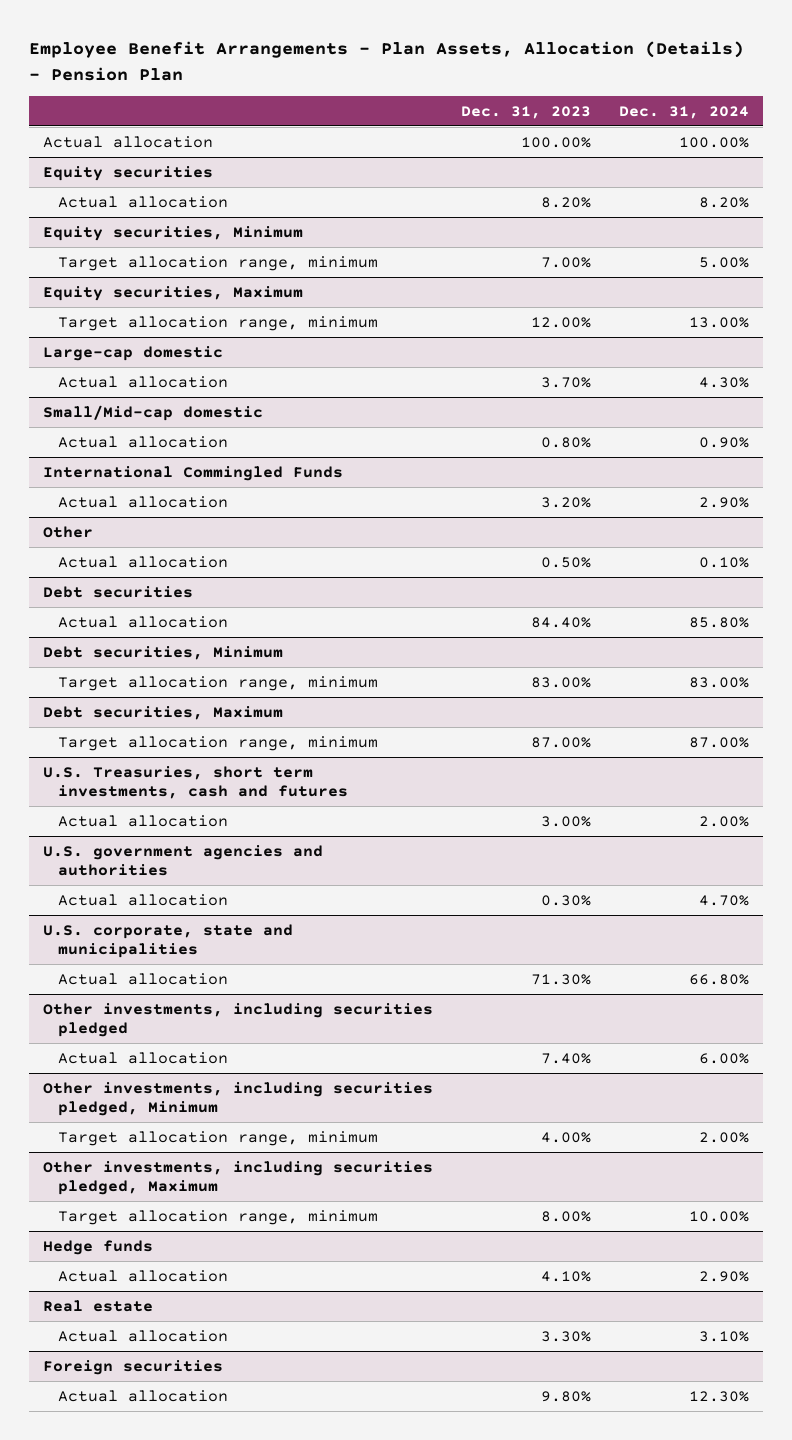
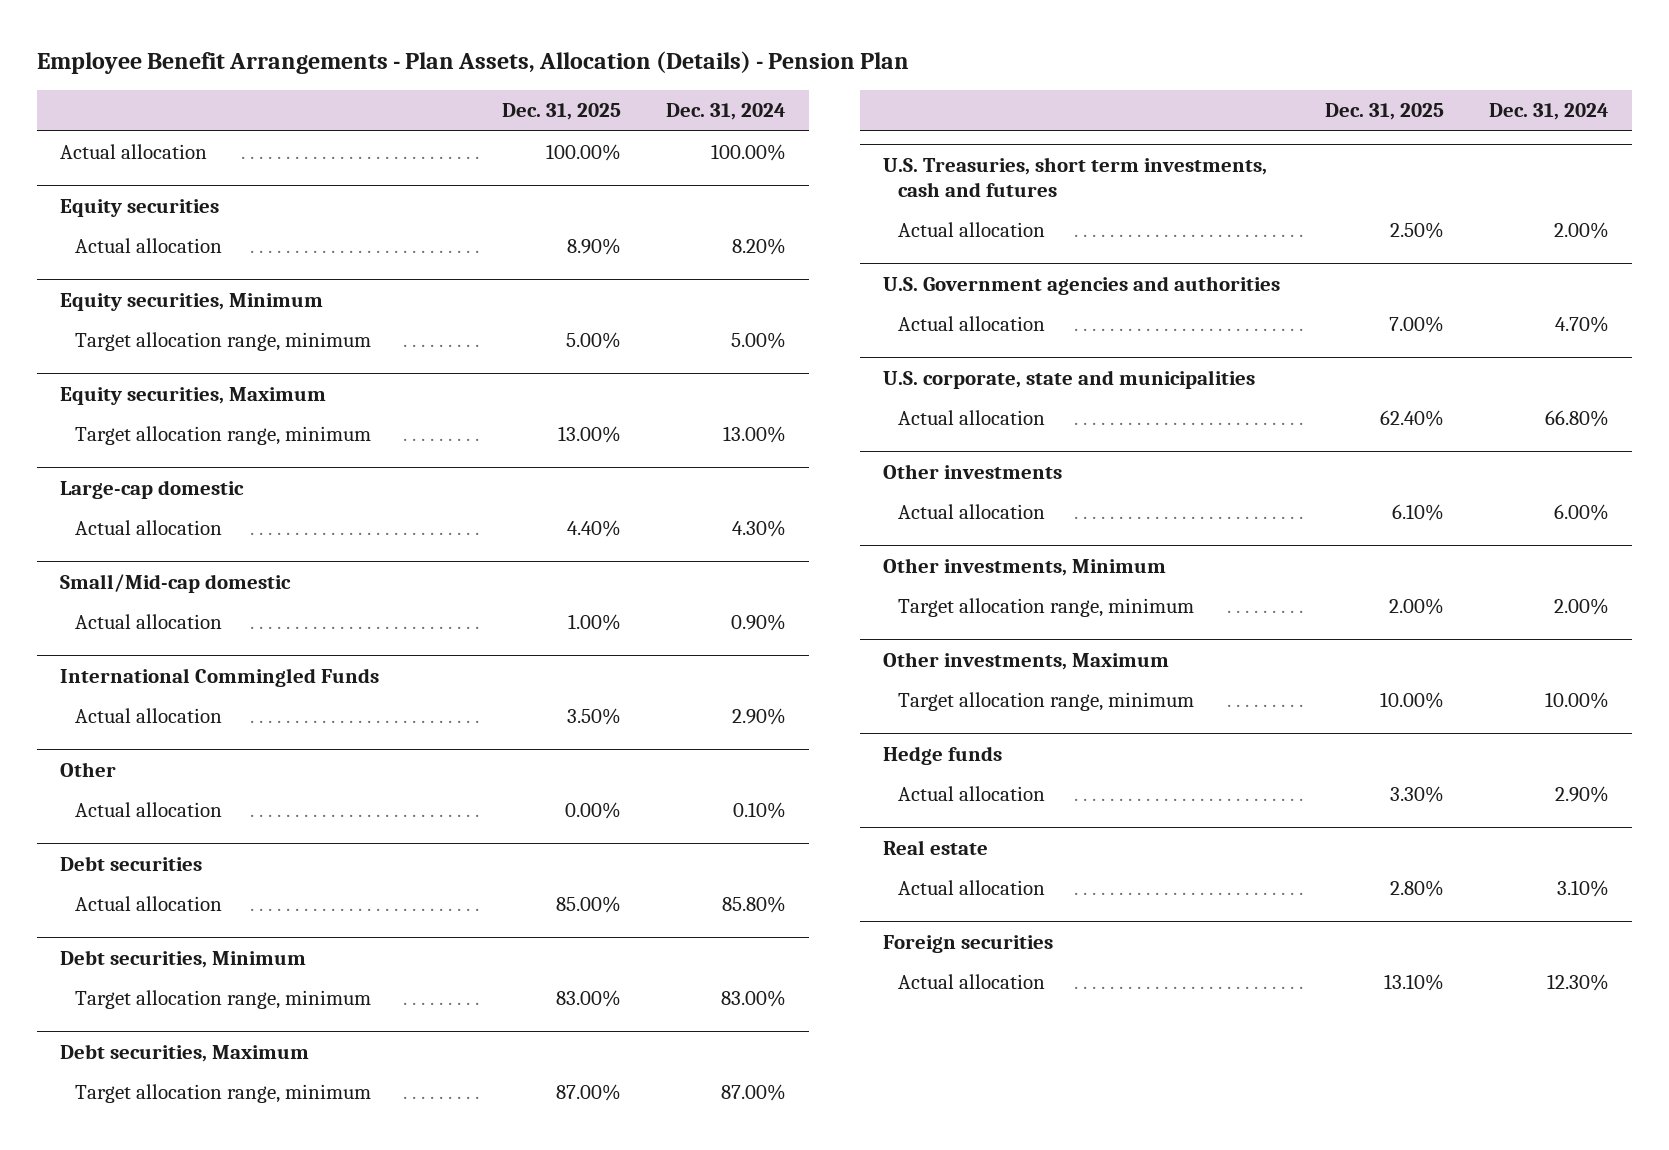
- | Dec. 31, 2023 | Dec. 31, 2024
+ | Dec. 31, 2025 | Dec. 31, 2024
- U.S. government agencies and authorities
+ U.S. Government agencies and authorities
- Other investments, including securities pledged
+ Other investments
- Other investments, including securities pledged, Minimum
+ Other investments, Minimum
- Other investments, including securities pledged, Maximum
+ Other investments, Maximum

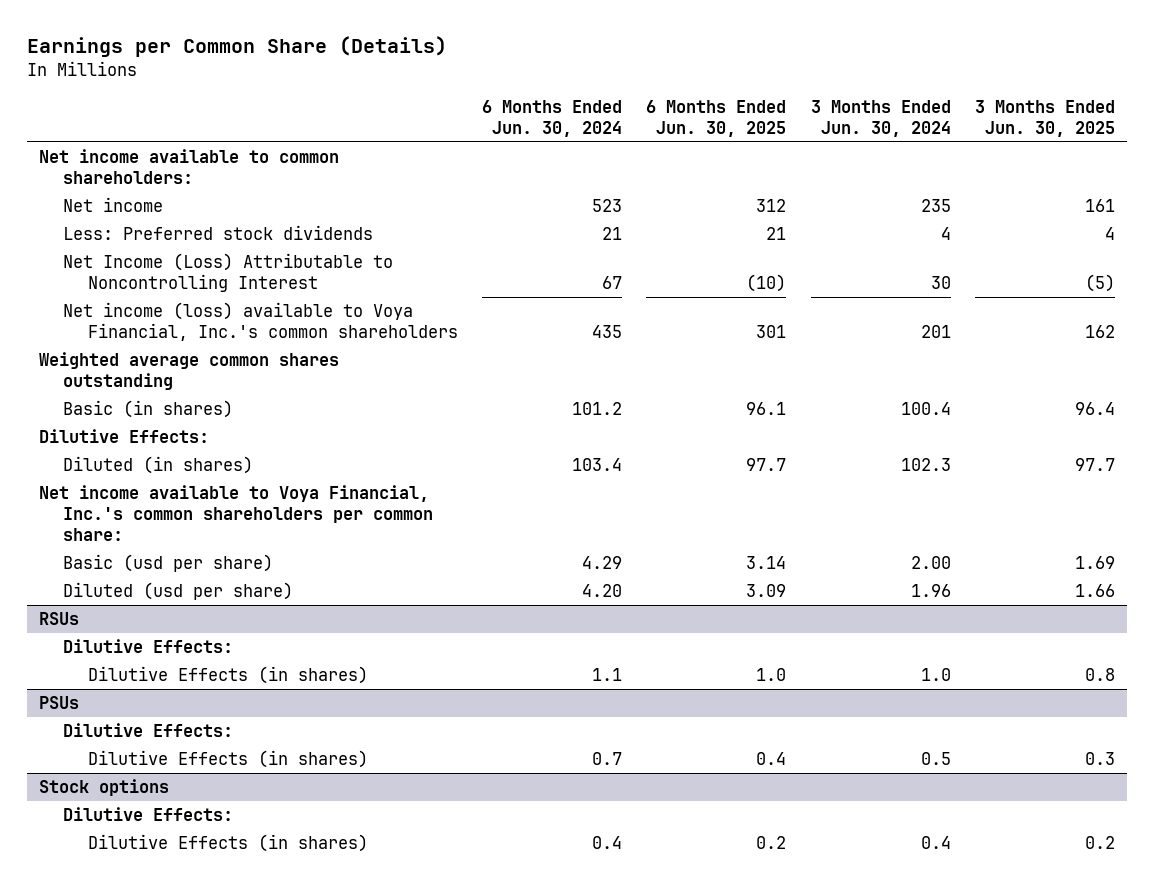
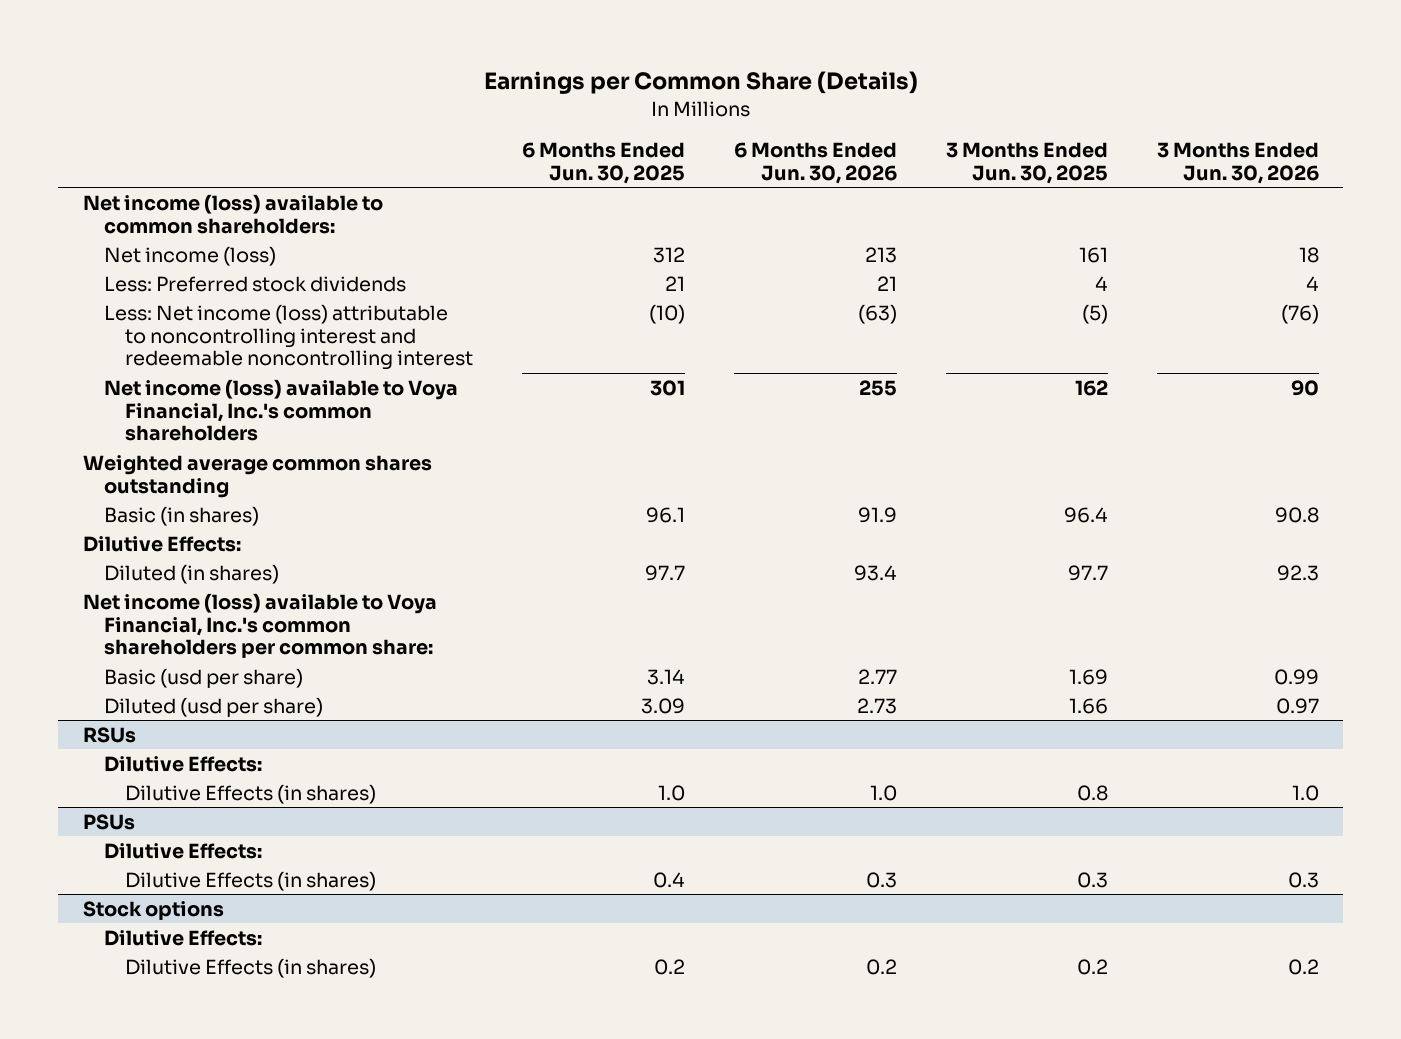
- | 6 Months Ended Jun. 30, 2024 | 6 Months Ended Jun. 30, 2025 | 3 Months Ended Jun. 30, 2024 | 3 Months Ended Jun. 30, 2025
+ | 6 Months Ended Jun. 30, 2025 | 6 Months Ended Jun. 30, 2026 | 3 Months Ended Jun. 30, 2025 | 3 Months Ended Jun. 30, 2026
- Net income available to common shareholders:
- Net income | 523 | 312 | 235 | 161
+ Net income (loss) available to common shareholders:
+ Net income (loss) | 312 | 213 | 161 | 18
- Net Income (Loss) Attributable to Noncontrolling Interest | 67 | (10) | 30 | (5)
+ Less: Net income (loss) attributable to noncontrolling interest and redeemable noncontrolling interest | (10) | (63) | (5) | (76)
- Net income available to Voya Financial, Inc.'s common shareholders per common share:
+ Net income (loss) available to Voya Financial, Inc.'s common shareholders per common share:

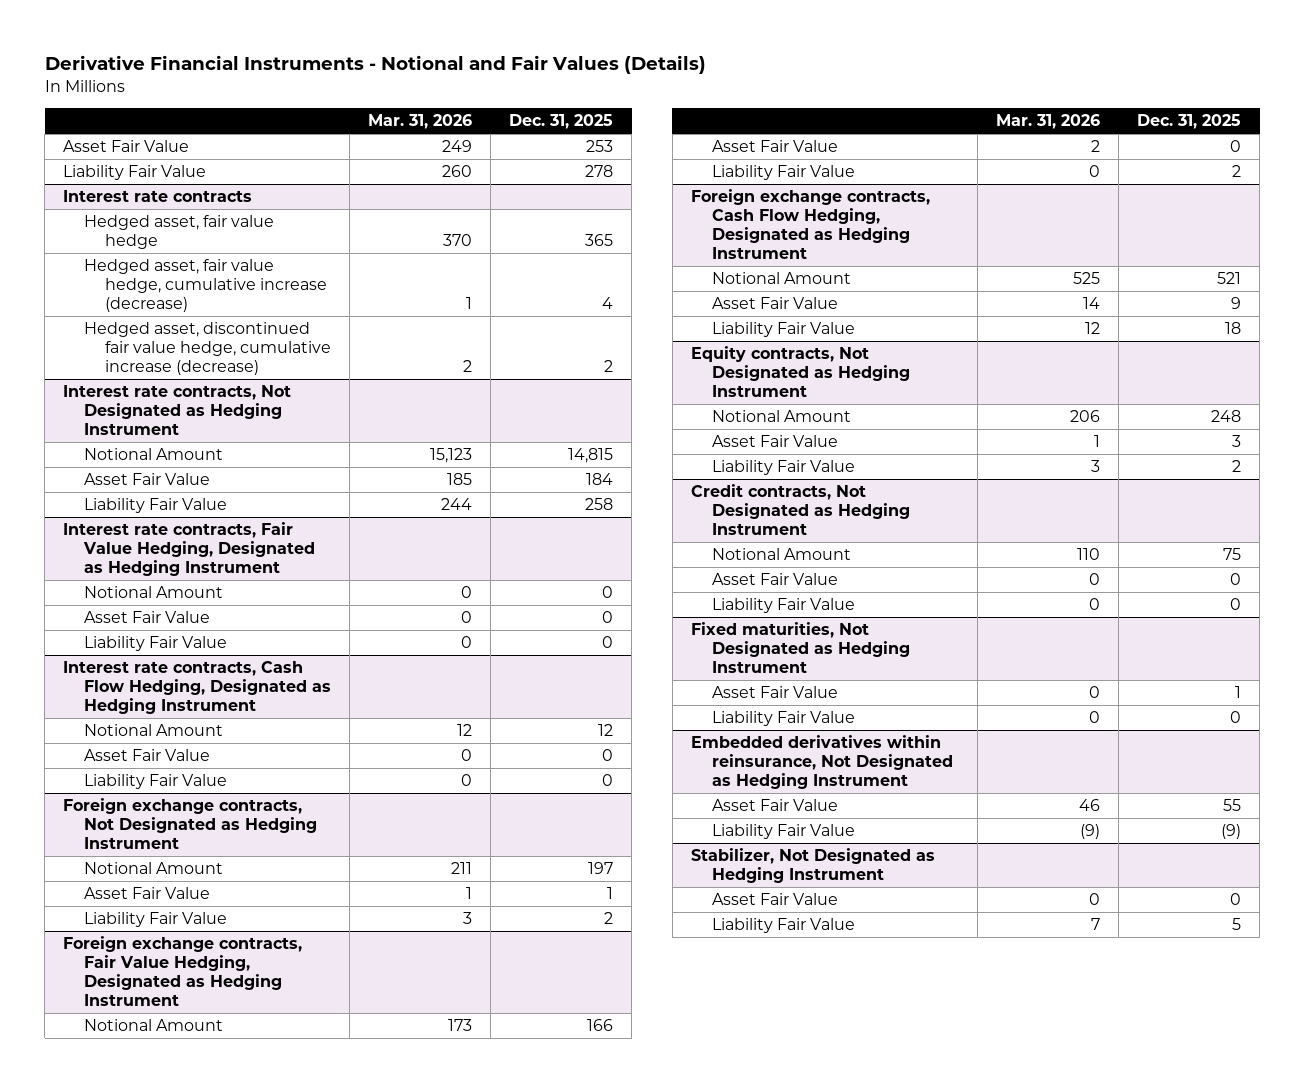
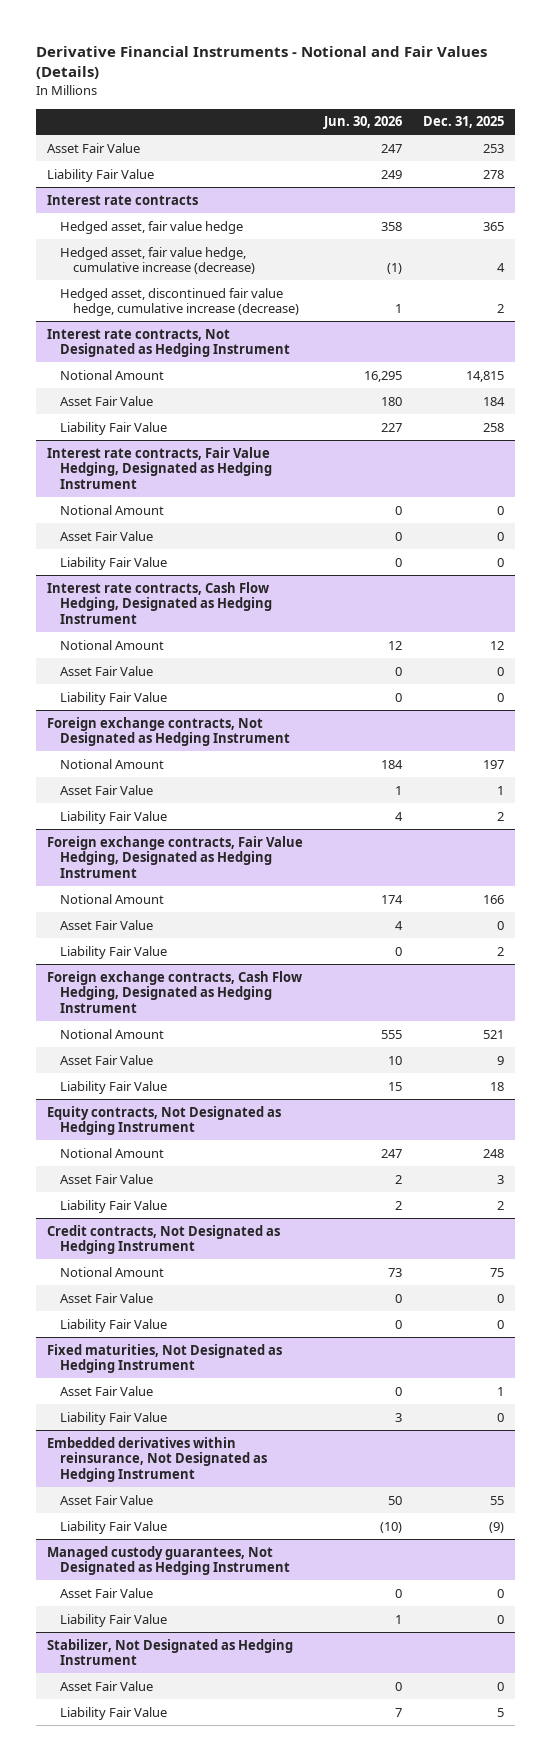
- | Mar. 31, 2026 | Dec. 31, 2025
+ | Jun. 30, 2026 | Dec. 31, 2025
+ Managed custody guarantees, Not Designated as Hedging Instrument
+ Asset Fair Value | 0 | 0
+ Liability Fair Value | 1 | 0

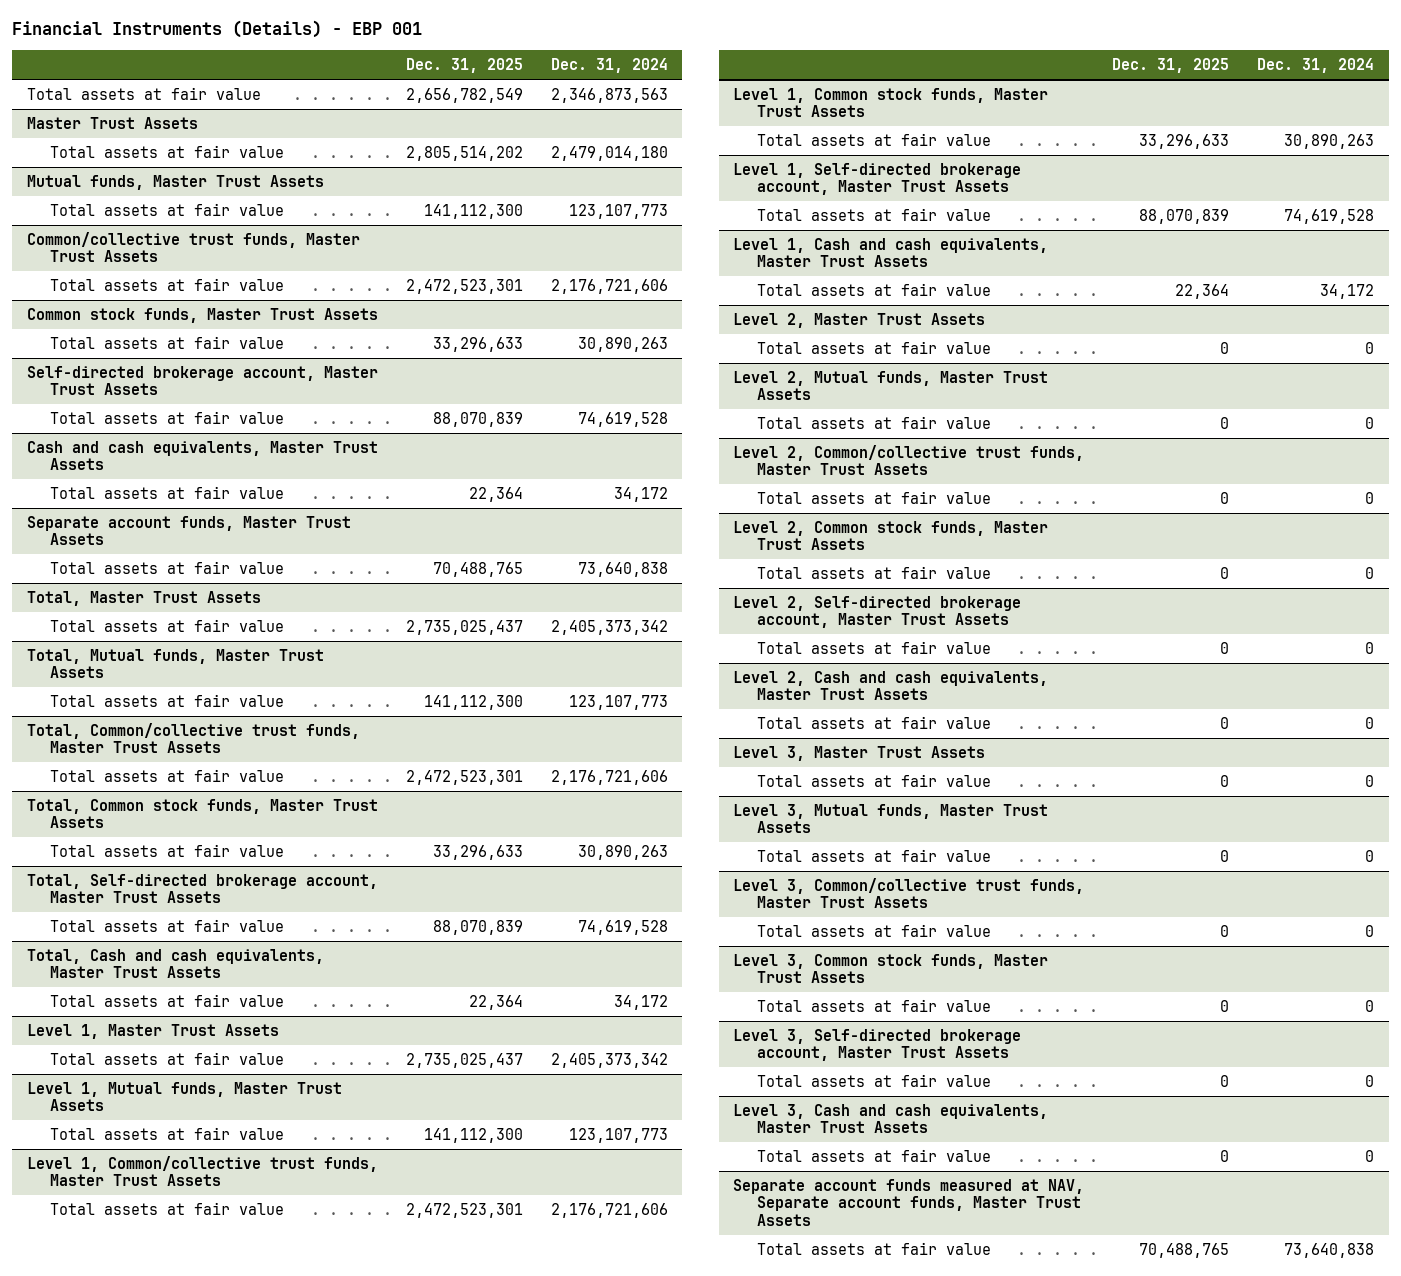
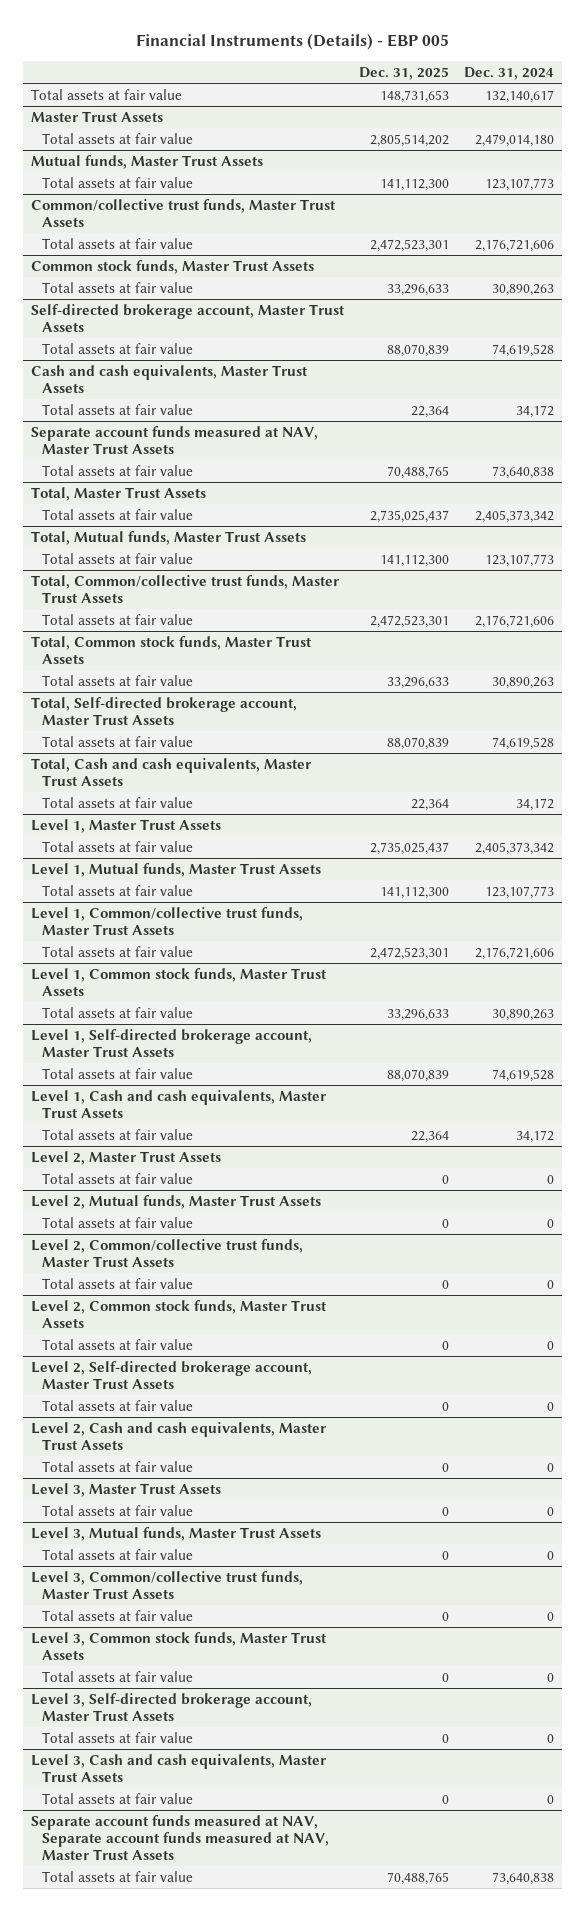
- Financial Instruments (Details) - EBP 001
+ Financial Instruments (Details) - EBP 005
- Total assets at fair value | 2,656,782,549 | 2,346,873,563
+ Total assets at fair value | 148,731,653 | 132,140,617
- Separate account funds, Master Trust Assets
+ Separate account funds measured at NAV, Master Trust Assets
- Separate account funds measured at NAV, Separate account funds, Master Trust Assets
+ Separate account funds measured at NAV, Separate account funds measured at NAV, Master Trust Assets

